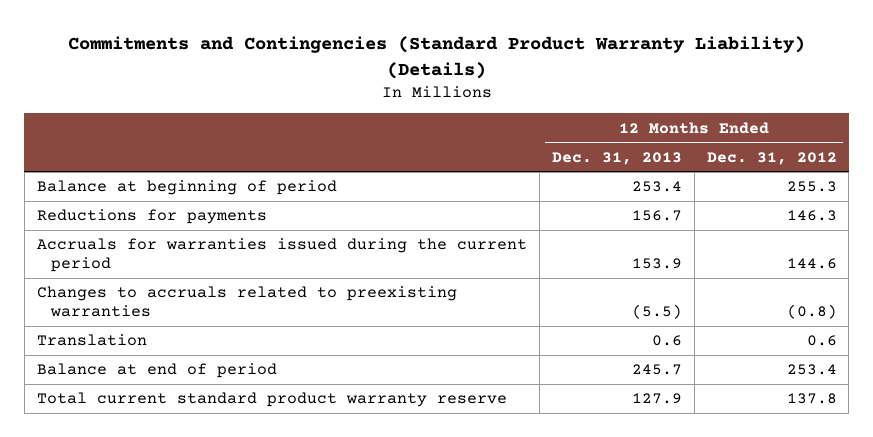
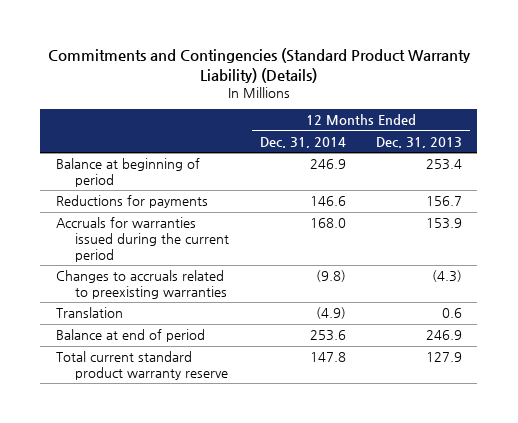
- | 12 Months Ended Dec. 31, 2013 | 12 Months Ended Dec. 31, 2012
+ | 12 Months Ended Dec. 31, 2014 | 12 Months Ended Dec. 31, 2013
- Changes to accruals related to preexisting warranties | (5.5) | (0.8)
+ Changes to accruals related to preexisting warranties | (9.8) | (4.3)
- Balance at end of period | 245.7 | 253.4
+ Balance at end of period | 253.6 | 246.9

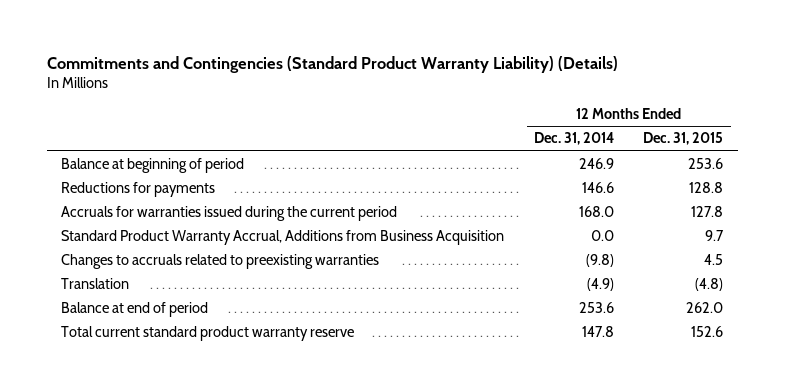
- | 12 Months Ended Dec. 31, 2014 | 12 Months Ended Dec. 31, 2013
+ | 12 Months Ended Dec. 31, 2014 | 12 Months Ended Dec. 31, 2015
+ Standard Product Warranty Accrual, Additions from Business Acquisition | 0.0 | 9.7

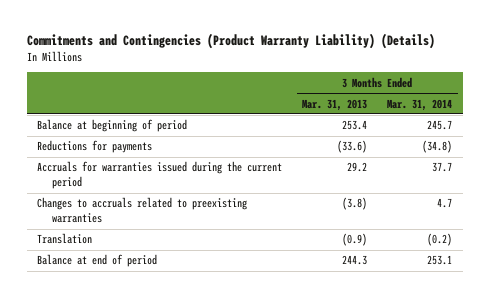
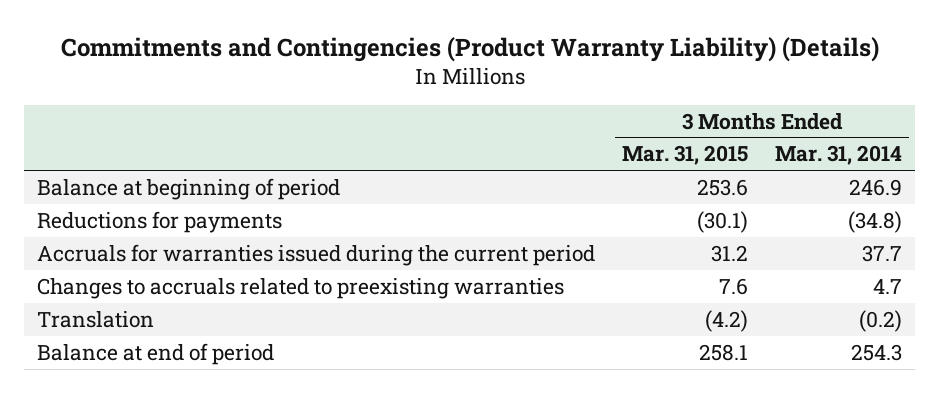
- | 3 Months Ended Mar. 31, 2013 | 3 Months Ended Mar. 31, 2014
+ | 3 Months Ended Mar. 31, 2015 | 3 Months Ended Mar. 31, 2014
- Balance at beginning of period | 253.4 | 245.7
+ Balance at beginning of period | 253.6 | 246.9
- Balance at end of period | 244.3 | 253.1
+ Balance at end of period | 258.1 | 254.3

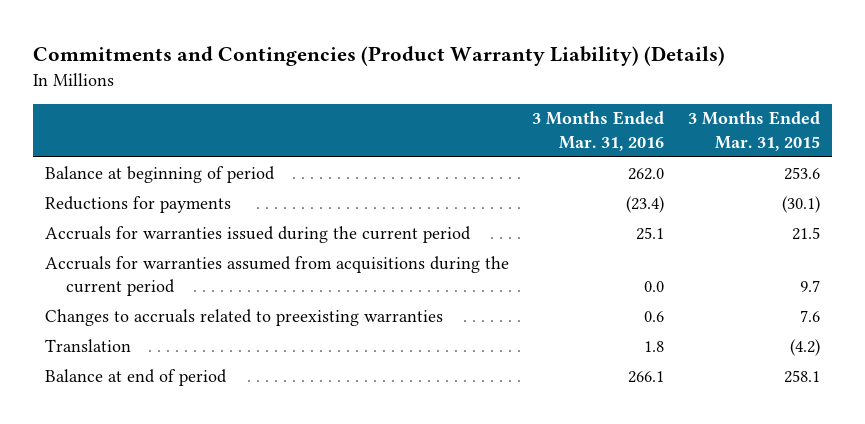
- | 3 Months Ended Mar. 31, 2015 | 3 Months Ended Mar. 31, 2014
+ | 3 Months Ended Mar. 31, 2016 | 3 Months Ended Mar. 31, 2015
- Accruals for warranties issued during the current period | 31.2 | 37.7
+ Accruals for warranties issued during the current period | 25.1 | 21.5
+ Accruals for warranties assumed from acquisitions during the current period | 0.0 | 9.7

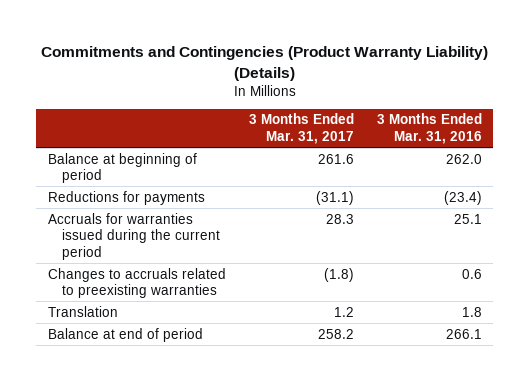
- | 3 Months Ended Mar. 31, 2016 | 3 Months Ended Mar. 31, 2015
+ | 3 Months Ended Mar. 31, 2017 | 3 Months Ended Mar. 31, 2016
- Accruals for warranties assumed from acquisitions during the current period | 0.0 | 9.7

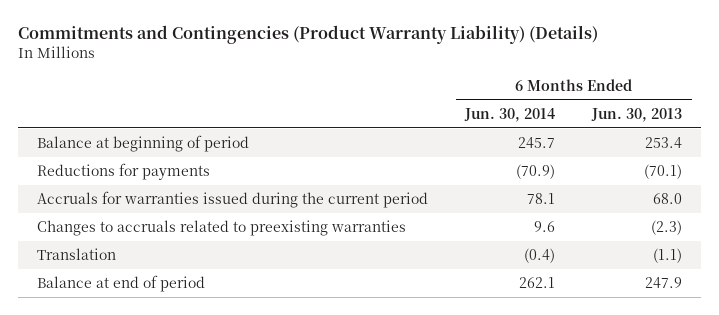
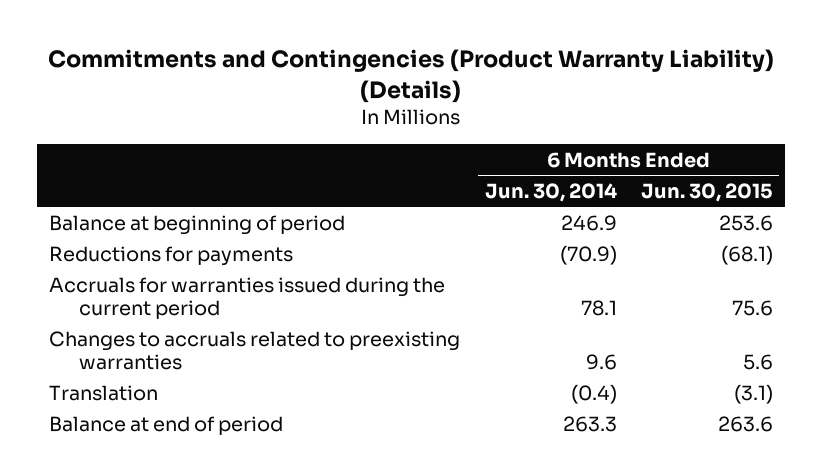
- | 6 Months Ended Jun. 30, 2014 | 6 Months Ended Jun. 30, 2013
+ | 6 Months Ended Jun. 30, 2014 | 6 Months Ended Jun. 30, 2015
- Balance at beginning of period | 245.7 | 253.4
+ Balance at beginning of period | 246.9 | 253.6
- Balance at end of period | 262.1 | 247.9
+ Balance at end of period | 263.3 | 263.6

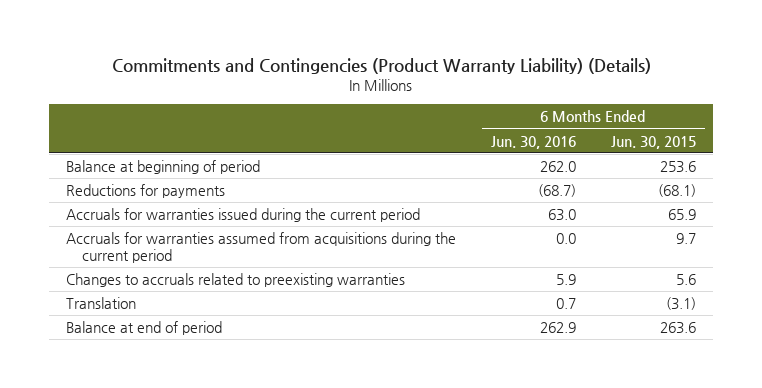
- | 6 Months Ended Jun. 30, 2014 | 6 Months Ended Jun. 30, 2015
+ | 6 Months Ended Jun. 30, 2016 | 6 Months Ended Jun. 30, 2015
- Accruals for warranties issued during the current period | 78.1 | 75.6
+ Accruals for warranties issued during the current period | 63.0 | 65.9
+ Accruals for warranties assumed from acquisitions during the current period | 0.0 | 9.7

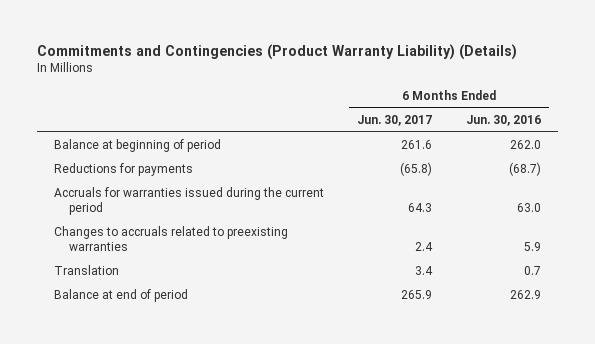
- | 6 Months Ended Jun. 30, 2016 | 6 Months Ended Jun. 30, 2015
+ | 6 Months Ended Jun. 30, 2017 | 6 Months Ended Jun. 30, 2016
- Accruals for warranties assumed from acquisitions during the current period | 0.0 | 9.7

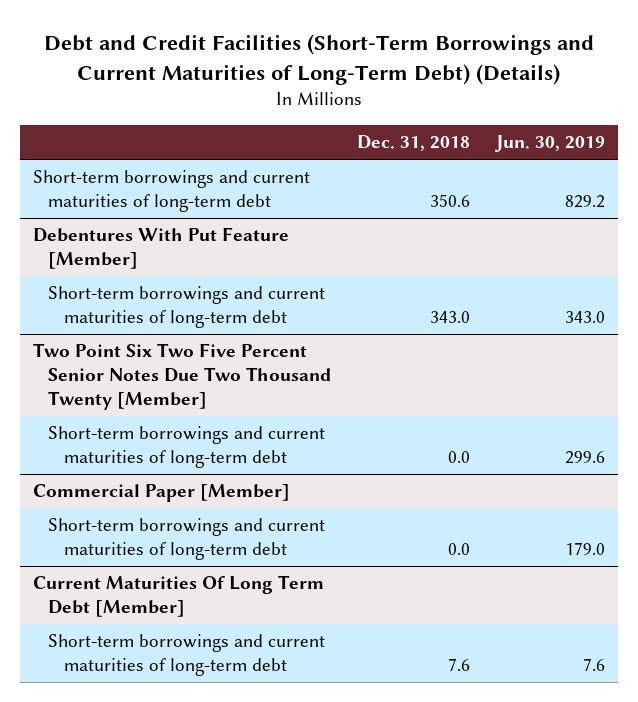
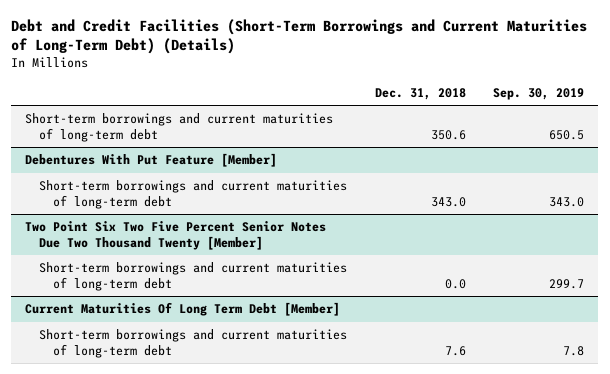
- | Dec. 31, 2018 | Jun. 30, 2019
+ | Dec. 31, 2018 | Sep. 30, 2019
- Commercial Paper [Member]
- Short-term borrowings and current maturities of long-term debt | 0.0 | 179.0

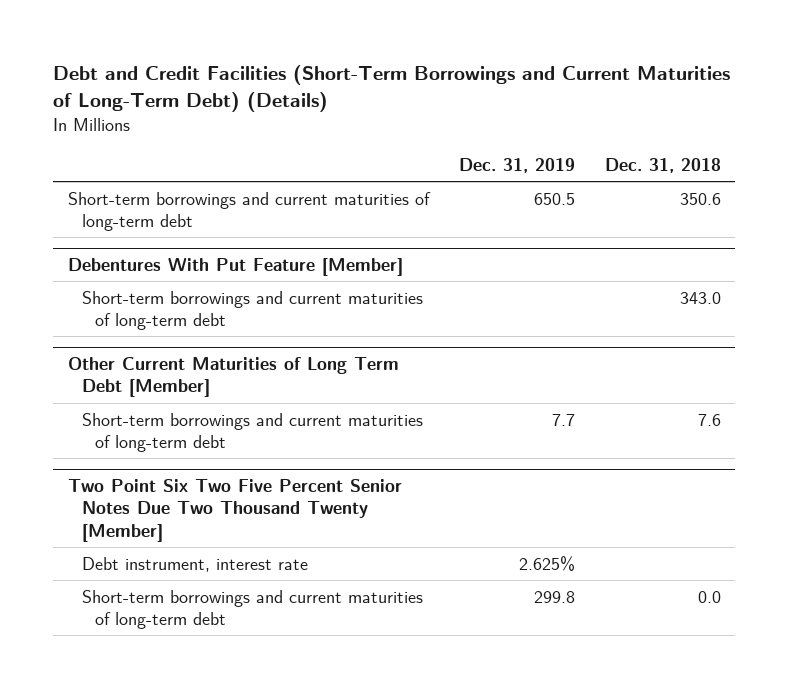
- | Dec. 31, 2018 | Sep. 30, 2019
+ | Dec. 31, 2019 | Dec. 31, 2018
+ Other Current Maturities of Long Term Debt [Member]
+ Short-term borrowings and current maturities of long-term debt | 7.7 | 7.6
@ Two Point Six Two Five Percent Senior Notes Due Two Thousand Twenty [Member]
+ Debt instrument, interest rate | 2.625% |
- Current Maturities Of Long Term Debt [Member]
- Short-term borrowings and current maturities of long-term debt | 7.6 | 7.8

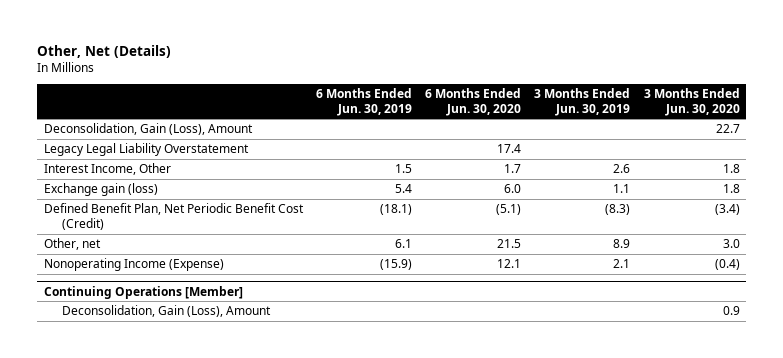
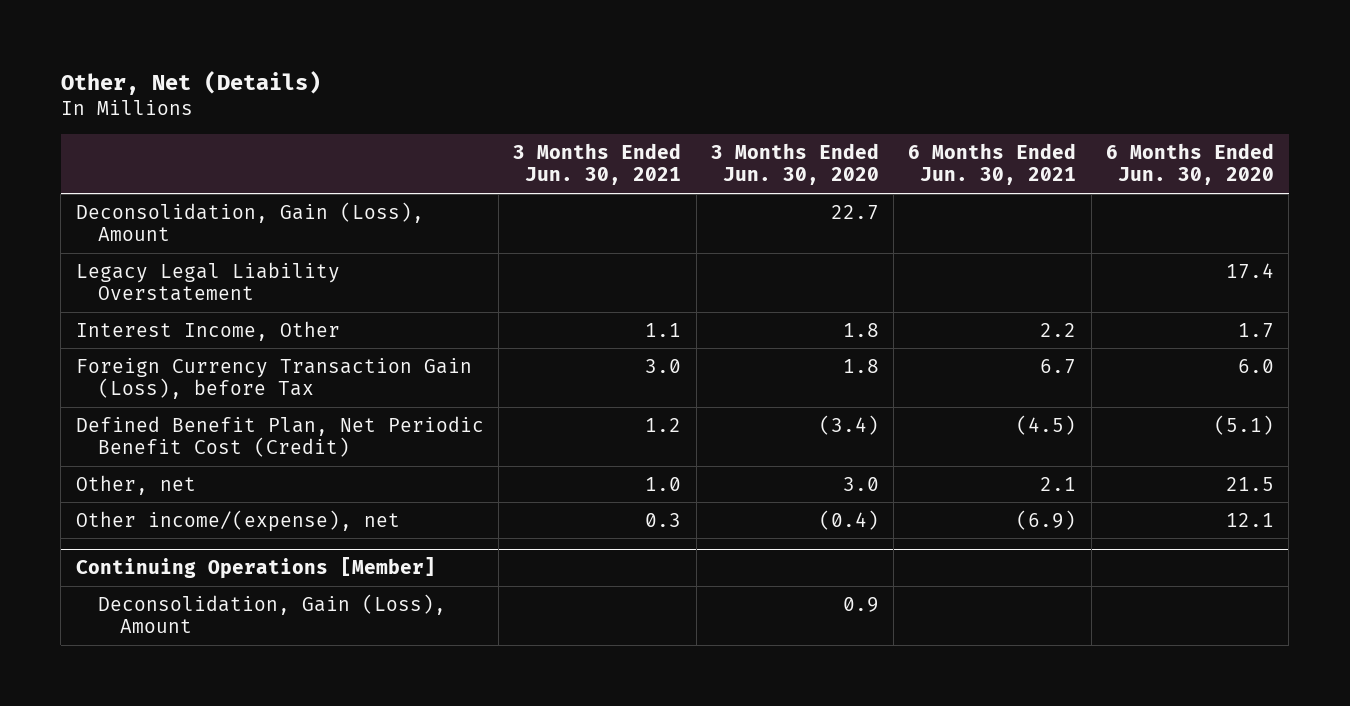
- | 6 Months Ended Jun. 30, 2019 | 6 Months Ended Jun. 30, 2020 | 3 Months Ended Jun. 30, 2019 | 3 Months Ended Jun. 30, 2020
+ | 3 Months Ended Jun. 30, 2021 | 3 Months Ended Jun. 30, 2020 | 6 Months Ended Jun. 30, 2021 | 6 Months Ended Jun. 30, 2020
- Exchange gain (loss) | 5.4 | 6.0 | 1.1 | 1.8
+ Foreign Currency Transaction Gain (Loss), before Tax | 3.0 | 1.8 | 6.7 | 6.0
- Nonoperating Income (Expense) | (15.9) | 12.1 | 2.1 | (0.4)
+ Other income/(expense), net | 0.3 | (0.4) | (6.9) | 12.1

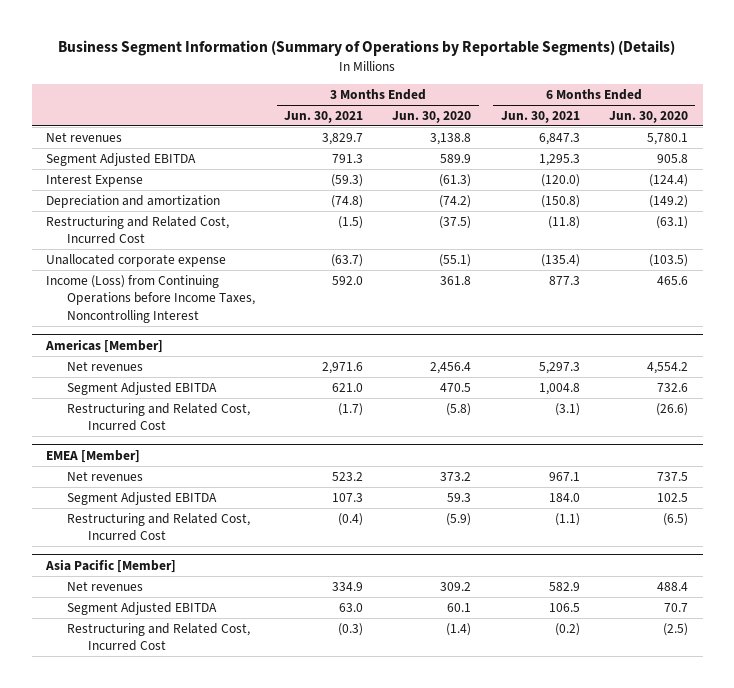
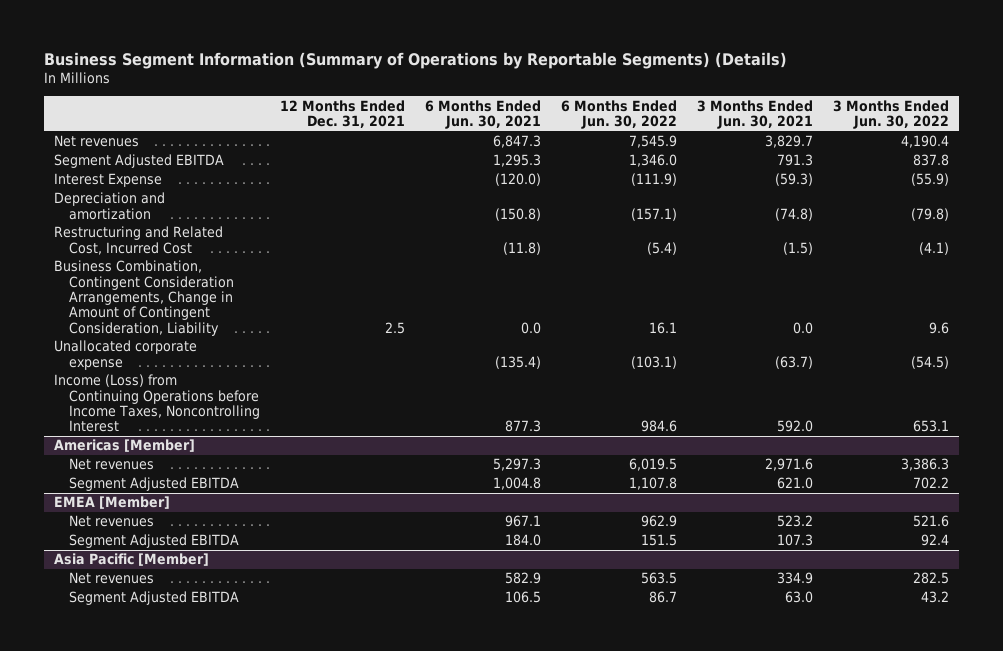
- | 3 Months Ended Jun. 30, 2021 | 3 Months Ended Jun. 30, 2020 | 6 Months Ended Jun. 30, 2021 | 6 Months Ended Jun. 30, 2020
+ | 12 Months Ended Dec. 31, 2021 | 6 Months Ended Jun. 30, 2021 | 6 Months Ended Jun. 30, 2022 | 3 Months Ended Jun. 30, 2021 | 3 Months Ended Jun. 30, 2022
+ Business Combination, Contingent Consideration Arrangements, Change in Amount of Contingent Consideration, Liability | 2.5 | 0.0 | 16.1 | 0.0 | 9.6
@ Americas [Member]
- Restructuring and Related Cost, Incurred Cost | (1.7) | (5.8) | (3.1) | (26.6)
@ EMEA [Member]
- Restructuring and Related Cost, Incurred Cost | (0.4) | (5.9) | (1.1) | (6.5)
@ Asia Pacific [Member]
- Restructuring and Related Cost, Incurred Cost | (0.3) | (1.4) | (0.2) | (2.5)

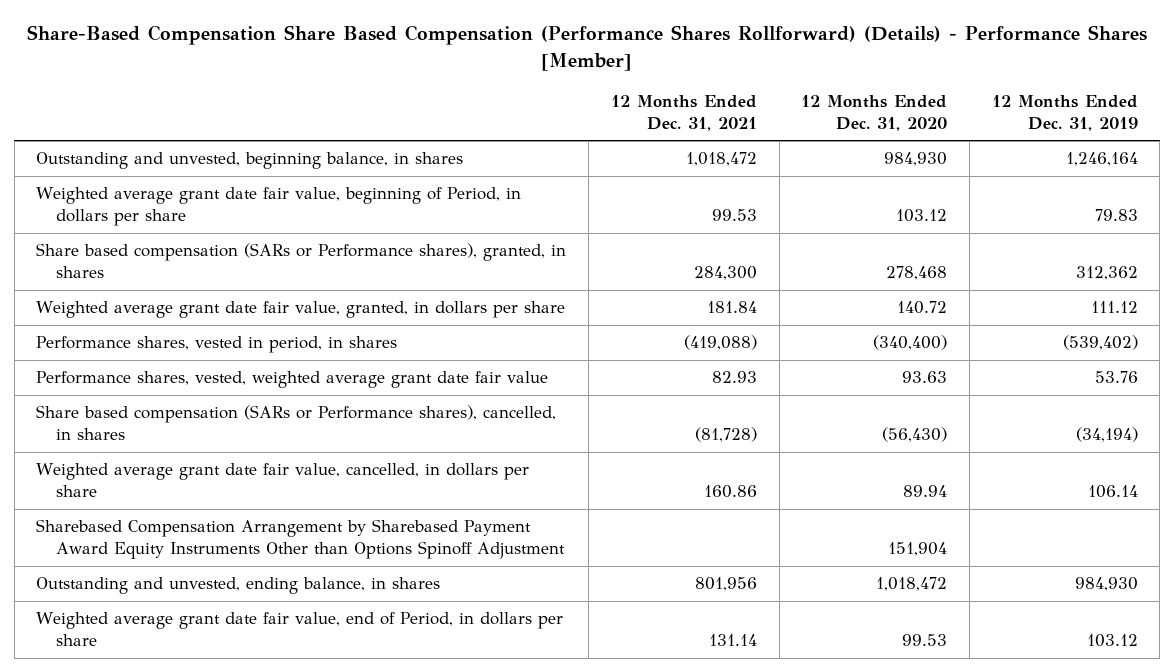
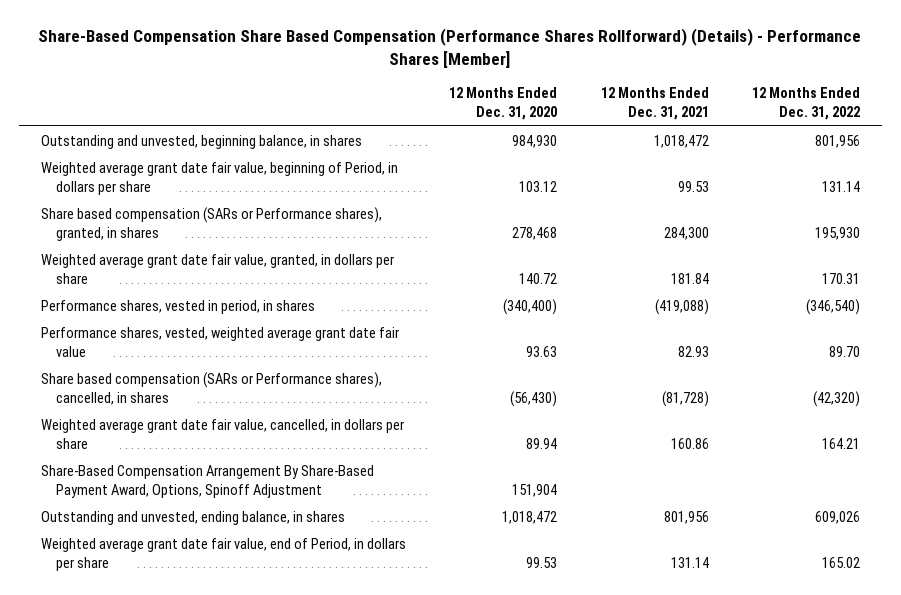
- | 12 Months Ended Dec. 31, 2021 | 12 Months Ended Dec. 31, 2020 | 12 Months Ended Dec. 31, 2019
+ | 12 Months Ended Dec. 31, 2020 | 12 Months Ended Dec. 31, 2021 | 12 Months Ended Dec. 31, 2022
- Sharebased Compensation Arrangement by Sharebased Payment Award Equity Instruments Other than Options Spinoff Adjustment | | 151,904 |
+ Share-Based Compensation Arrangement By Share-Based Payment Award, Options, Spinoff Adjustment | 151,904 | |

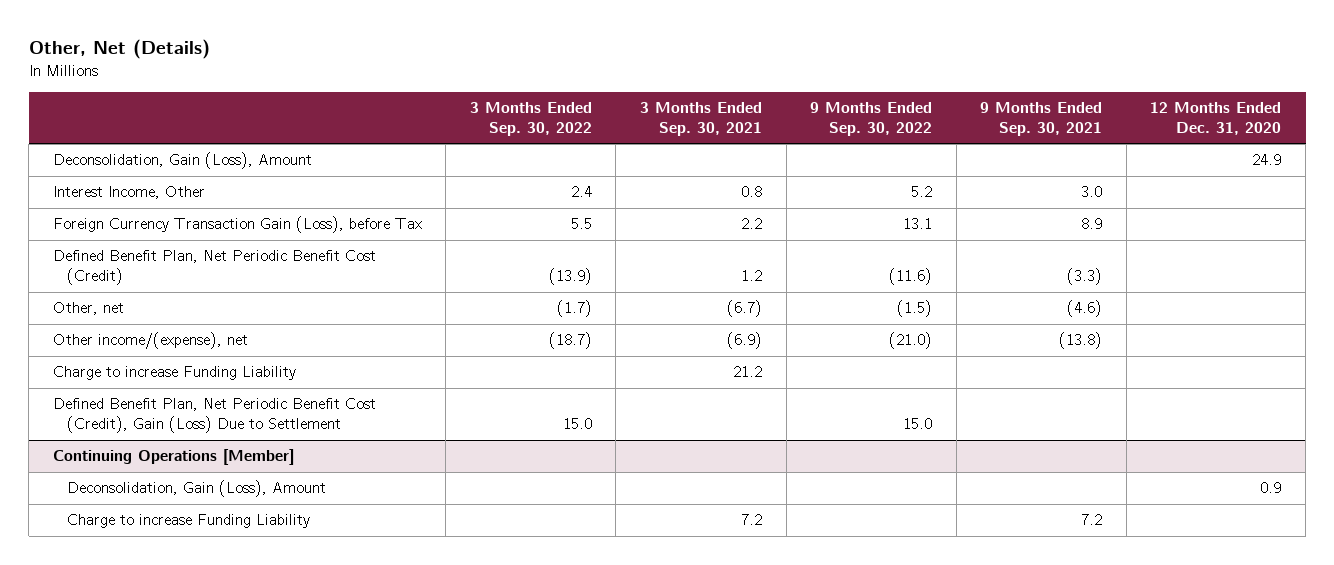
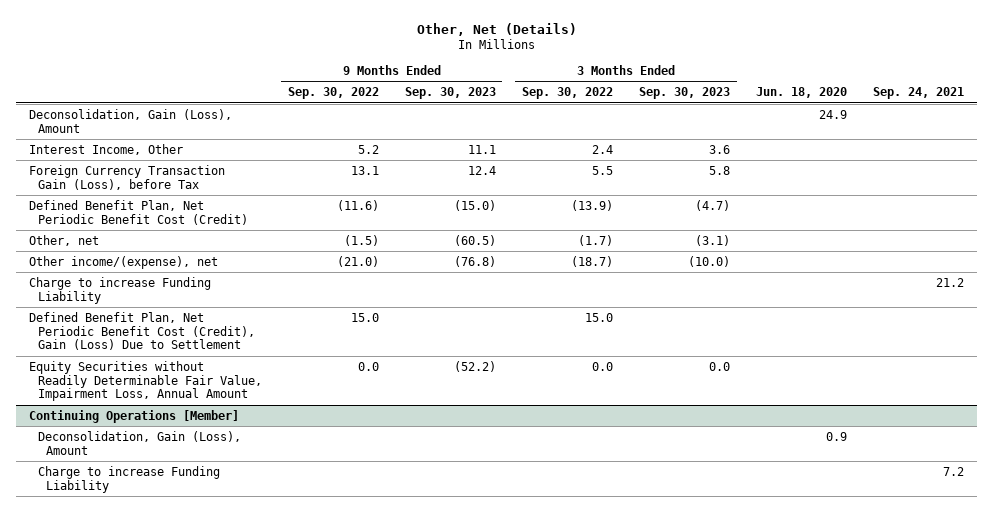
- | 3 Months Ended Sep. 30, 2022 | 3 Months Ended Sep. 30, 2021 | 9 Months Ended Sep. 30, 2022 | 9 Months Ended Sep. 30, 2021 | 12 Months Ended Dec. 31, 2020
+ | 9 Months Ended Sep. 30, 2022 | 9 Months Ended Sep. 30, 2023 | 3 Months Ended Sep. 30, 2022 | 3 Months Ended Sep. 30, 2023 | Jun. 18, 2020 | Sep. 24, 2021
+ Equity Securities without Readily Determinable Fair Value, Impairment Loss, Annual Amount | 0.0 | (52.2) | 0.0 | 0.0 | |

